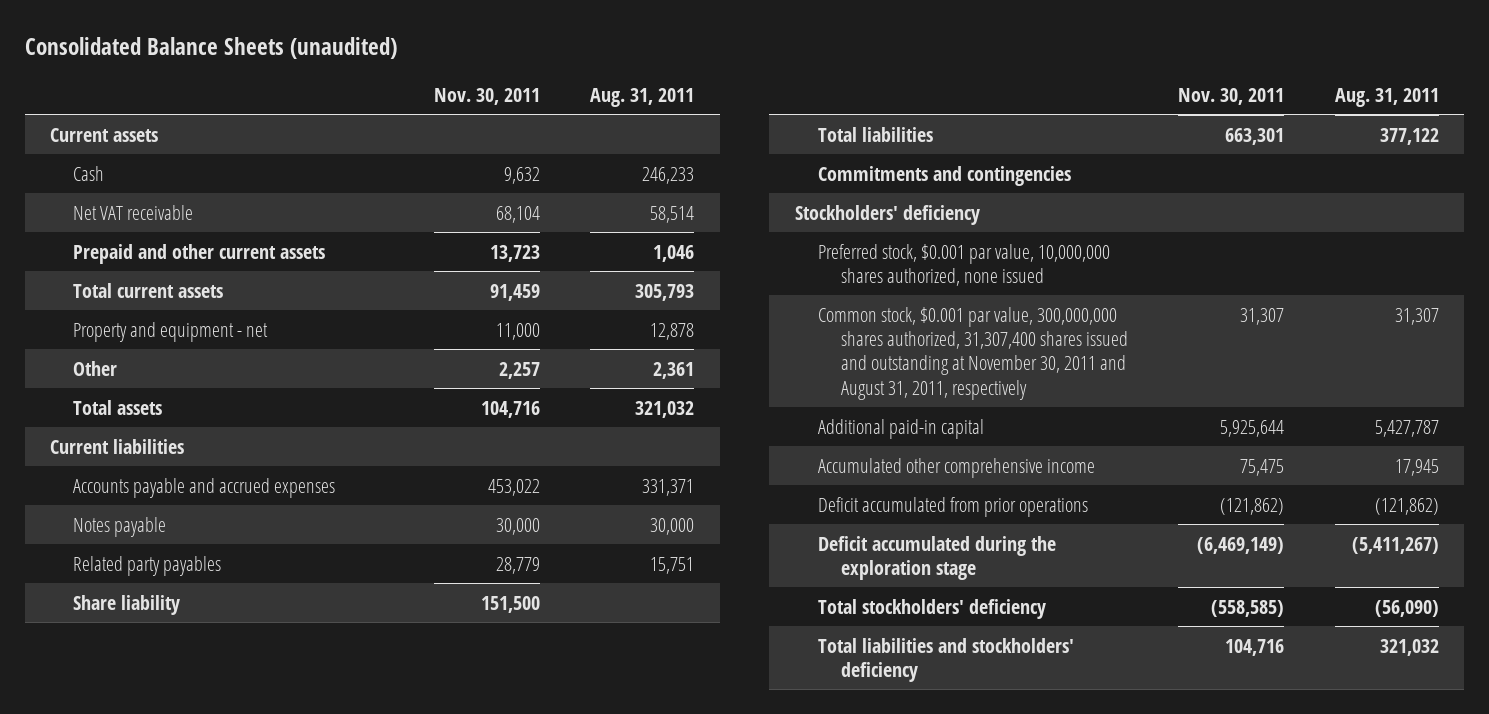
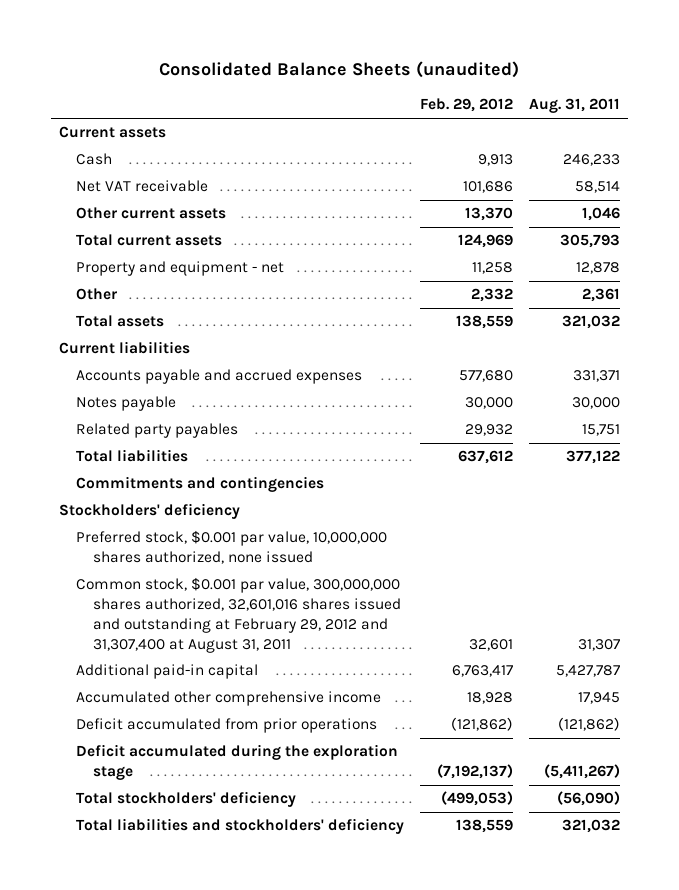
- | Nov. 30, 2011 | Aug. 31, 2011
+ | Feb. 29, 2012 | Aug. 31, 2011
- Prepaid and other current assets | 13,723 | 1,046
+ Other current assets | 13,370 | 1,046
- Share liability | 151,500 |
- Common stock, $0.001 par value, 300,000,000 shares authorized, 31,307,400 shares issued and outstanding at November 30, 2011 and August 31, 2011, respectively | 31,307 | 31,307
+ Common stock, $0.001 par value, 300,000,000 shares authorized, 32,601,016 shares issued and outstanding at February 29, 2012 and 31,307,400 at August 31, 2011 | 32,601 | 31,307

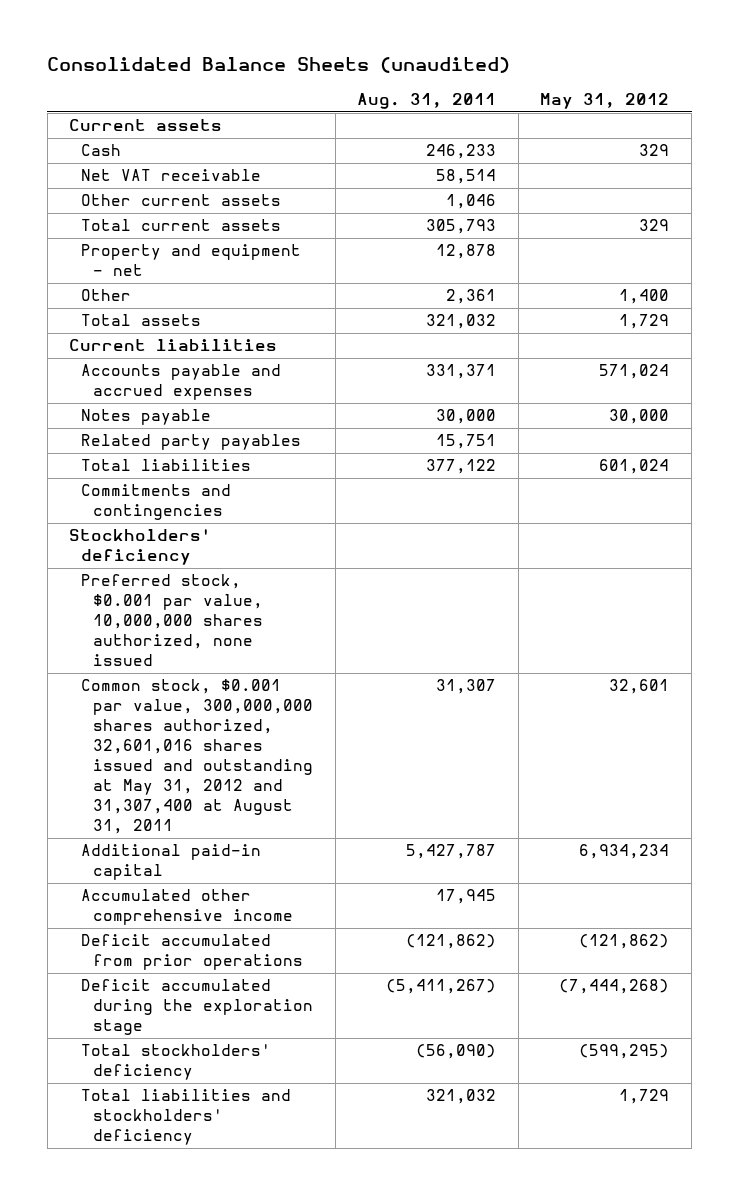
- | Feb. 29, 2012 | Aug. 31, 2011
+ | Aug. 31, 2011 | May 31, 2012
- Common stock, $0.001 par value, 300,000,000 shares authorized, 32,601,016 shares issued and outstanding at February 29, 2012 and 31,307,400 at August 31, 2011 | 32,601 | 31,307
+ Common stock, $0.001 par value, 300,000,000 shares authorized, 32,601,016 shares issued and outstanding at May 31, 2012 and 31,307,400 at August 31, 2011 | 31,307 | 32,601

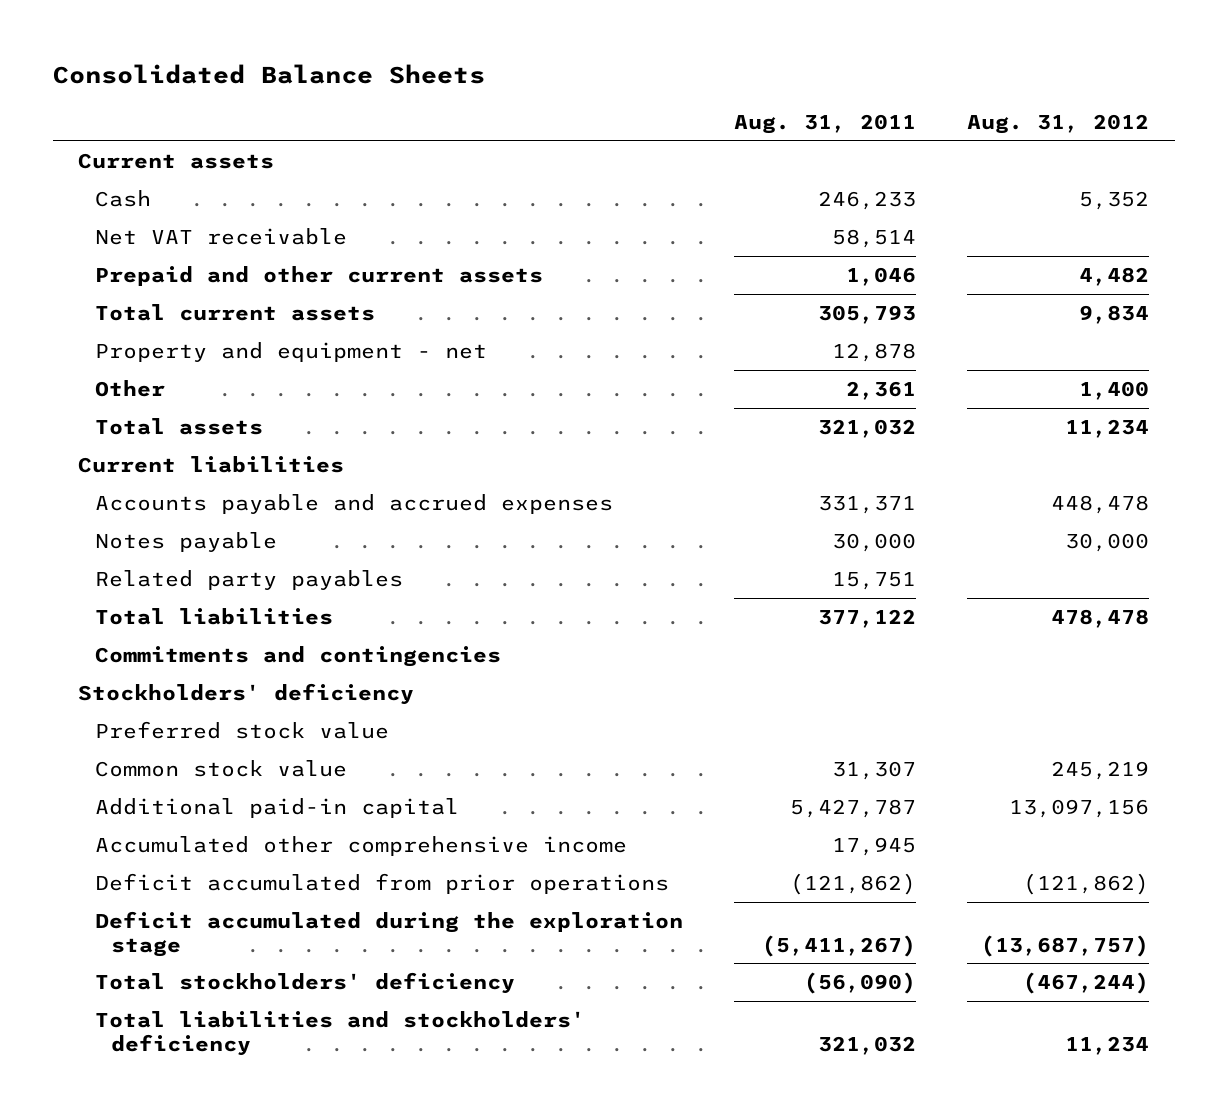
- Consolidated Balance Sheets (unaudited)
+ Consolidated Balance Sheets
- | Aug. 31, 2011 | May 31, 2012
+ | Aug. 31, 2011 | Aug. 31, 2012
- Other current assets | 1,046 |
+ Prepaid and other current assets | 1,046 | 4,482
- Preferred stock, $0.001 par value, 10,000,000 shares authorized, none issued
- Common stock, $0.001 par value, 300,000,000 shares authorized, 32,601,016 shares issued and outstanding at May 31, 2012 and 31,307,400 at August 31, 2011 | 31,307 | 32,601
+ Preferred stock value
+ Common stock value | 31,307 | 245,219

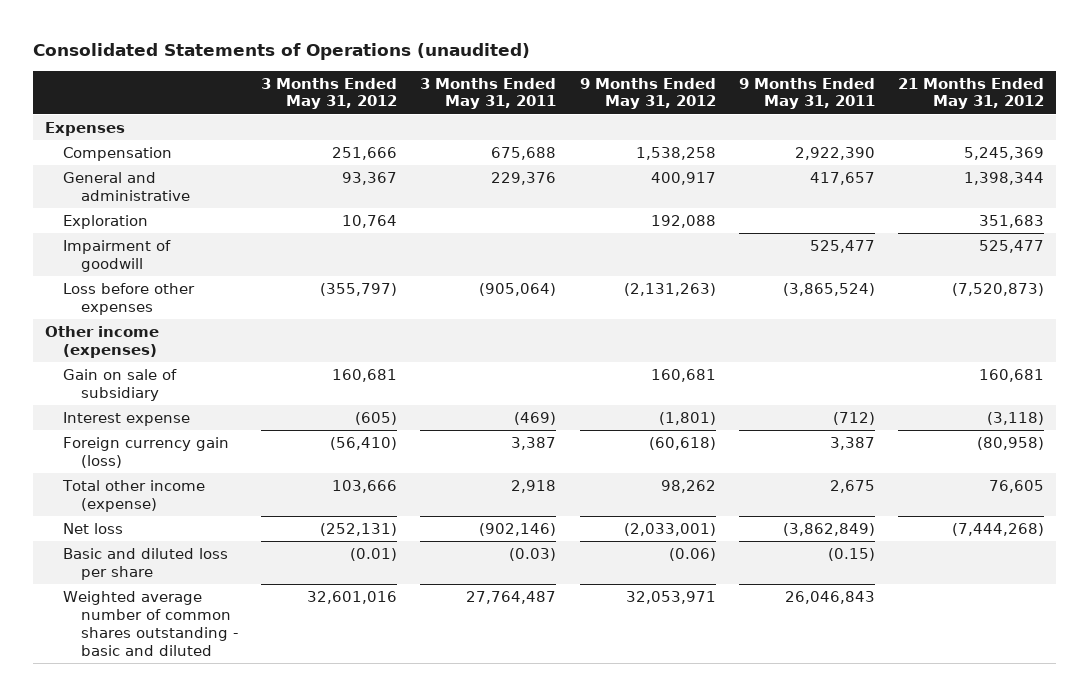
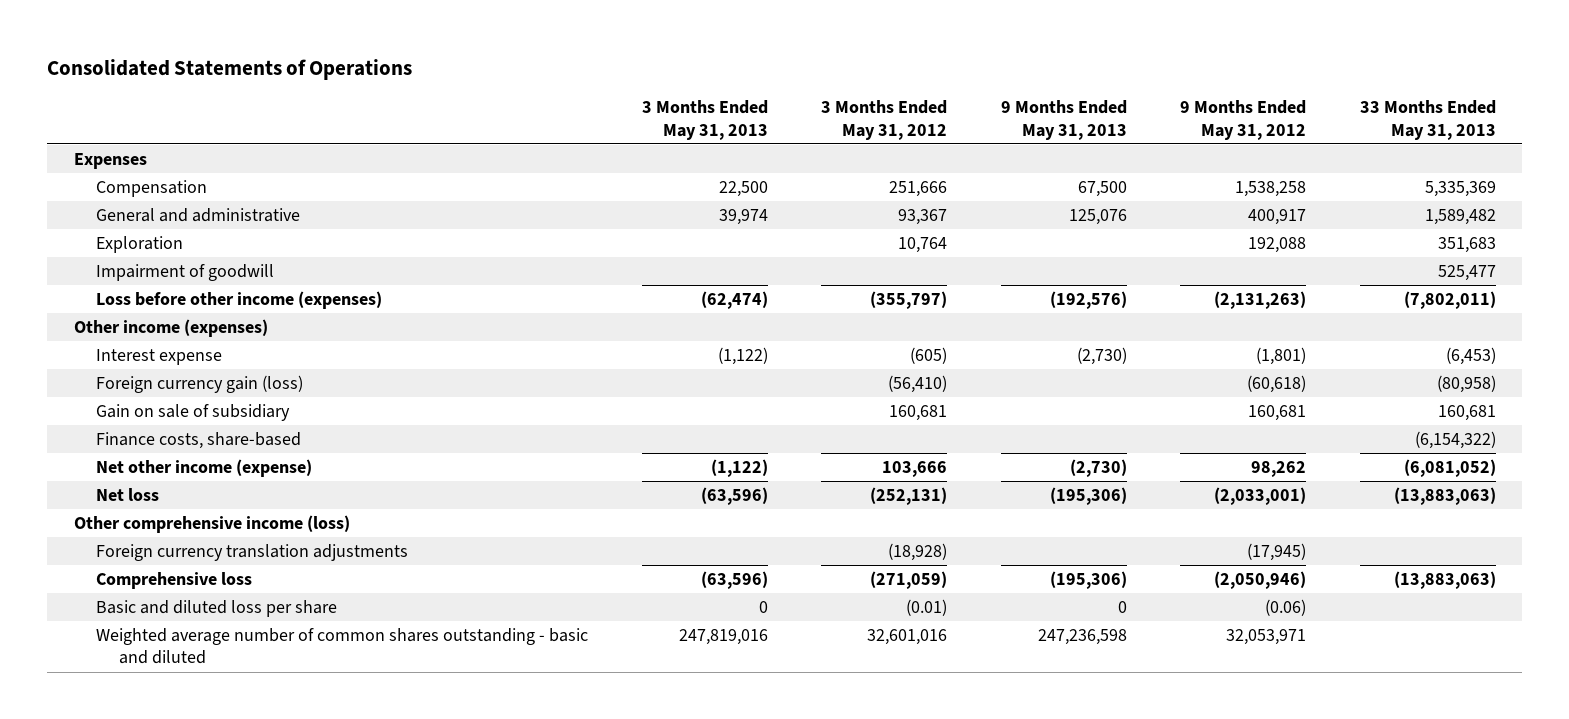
- Consolidated Statements of Operations (unaudited)
+ Consolidated Statements of Operations
- | 3 Months Ended May 31, 2012 | 3 Months Ended May 31, 2011 | 9 Months Ended May 31, 2012 | 9 Months Ended May 31, 2011 | 21 Months Ended May 31, 2012
+ | 3 Months Ended May 31, 2013 | 3 Months Ended May 31, 2012 | 9 Months Ended May 31, 2013 | 9 Months Ended May 31, 2012 | 33 Months Ended May 31, 2013
- Loss before other expenses | (355,797) | (905,064) | (2,131,263) | (3,865,524) | (7,520,873)
+ Loss before other income (expenses) | (62,474) | (355,797) | (192,576) | (2,131,263) | (7,802,011)
- Total other income (expense) | 103,666 | 2,918 | 98,262 | 2,675 | 76,605
moved down: Gain on sale of subsidiary | | 160,681 | | 160,681 | 160,681
+ Finance costs, share-based | | | | | (6,154,322)
+ Net other income (expense) | (1,122) | 103,666 | (2,730) | 98,262 | (6,081,052)
+ Other comprehensive income (loss)
+ Foreign currency translation adjustments | | (18,928) | | (17,945) |
+ Comprehensive loss | (63,596) | (271,059) | (195,306) | (2,050,946) | (13,883,063)

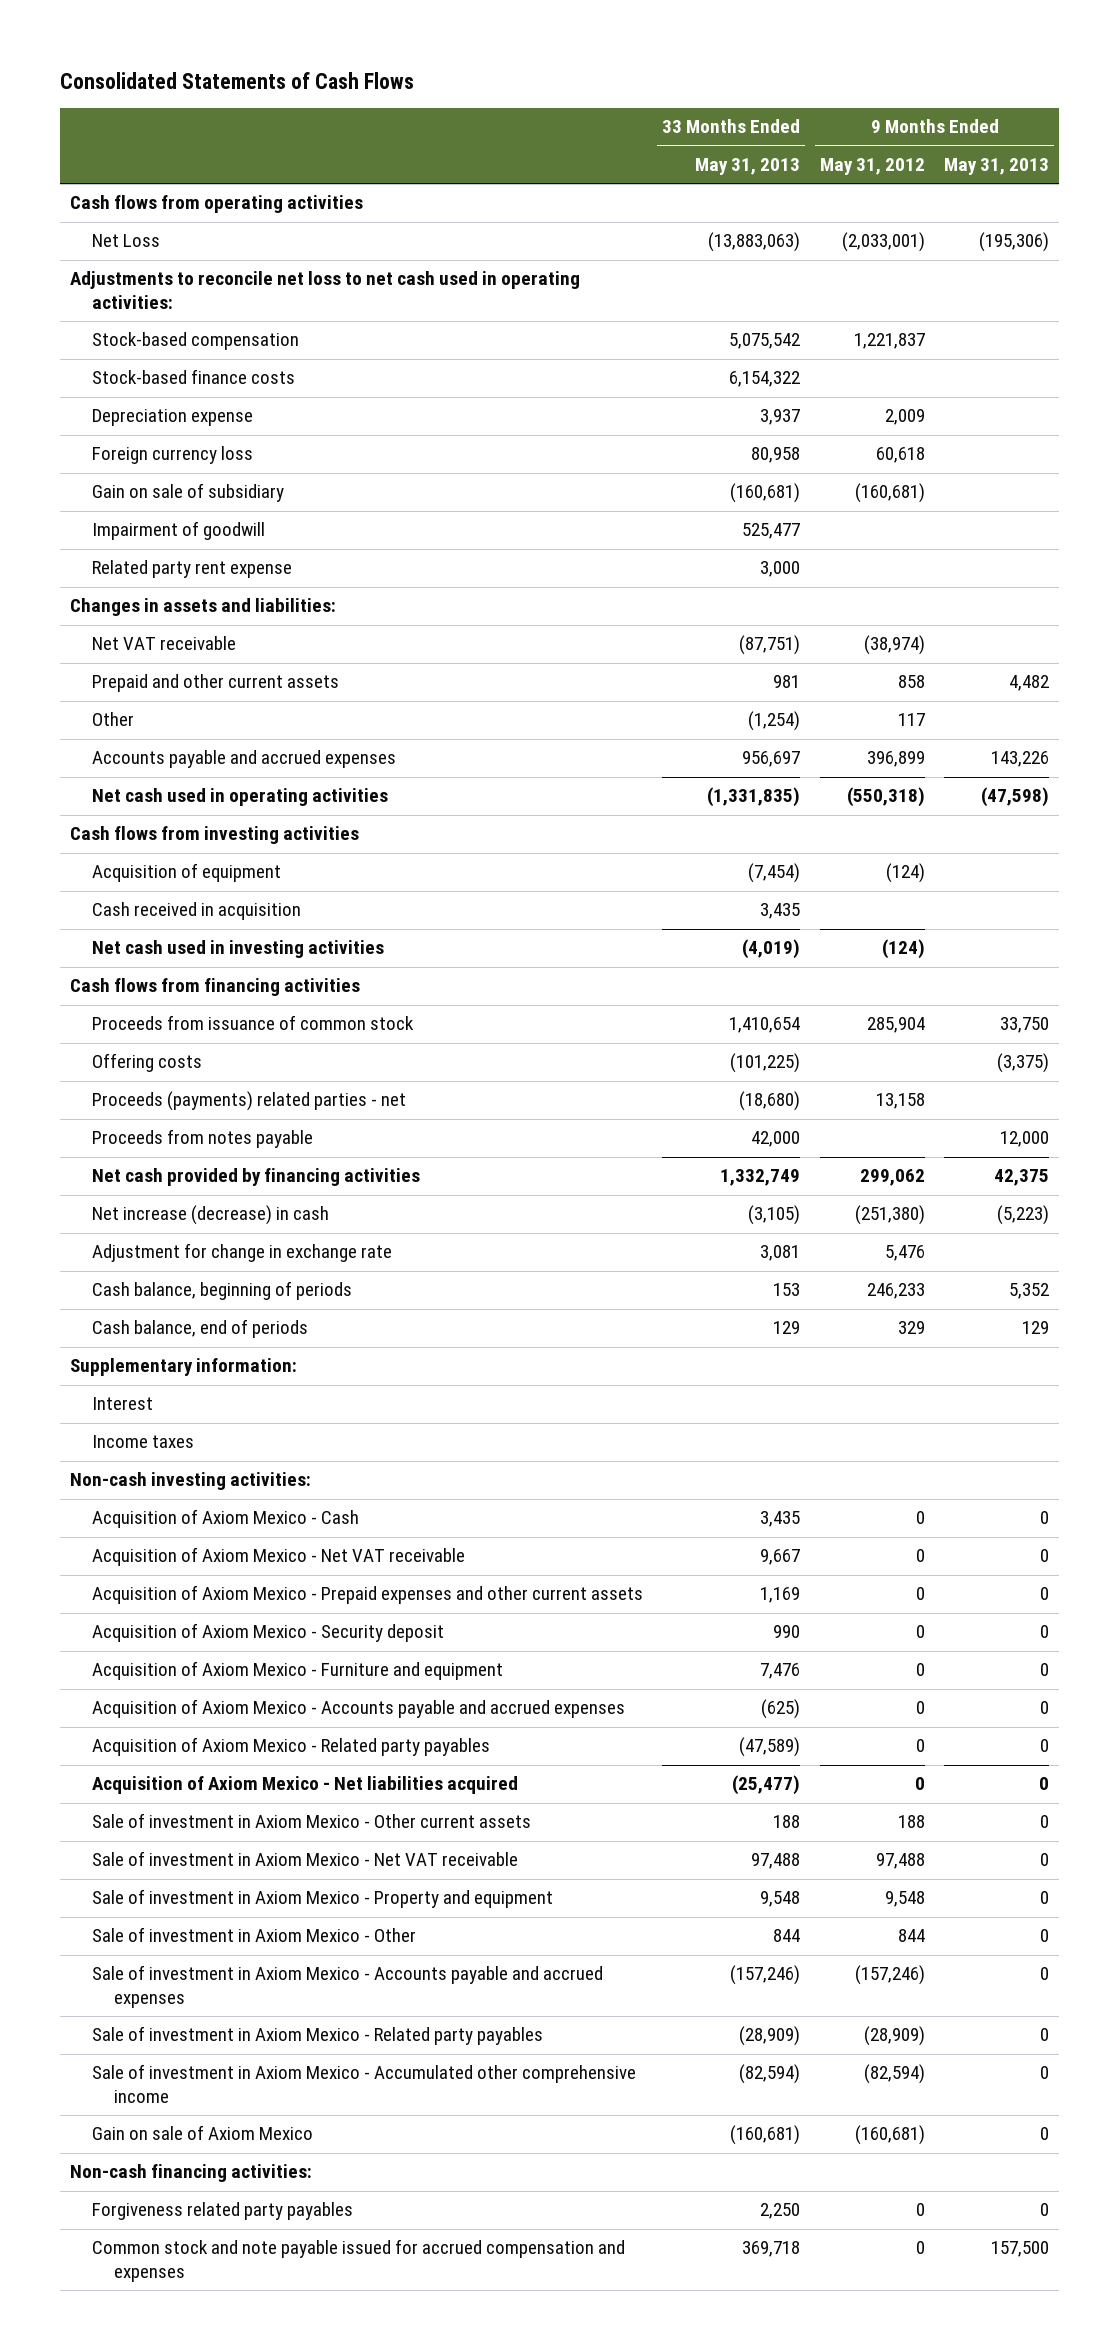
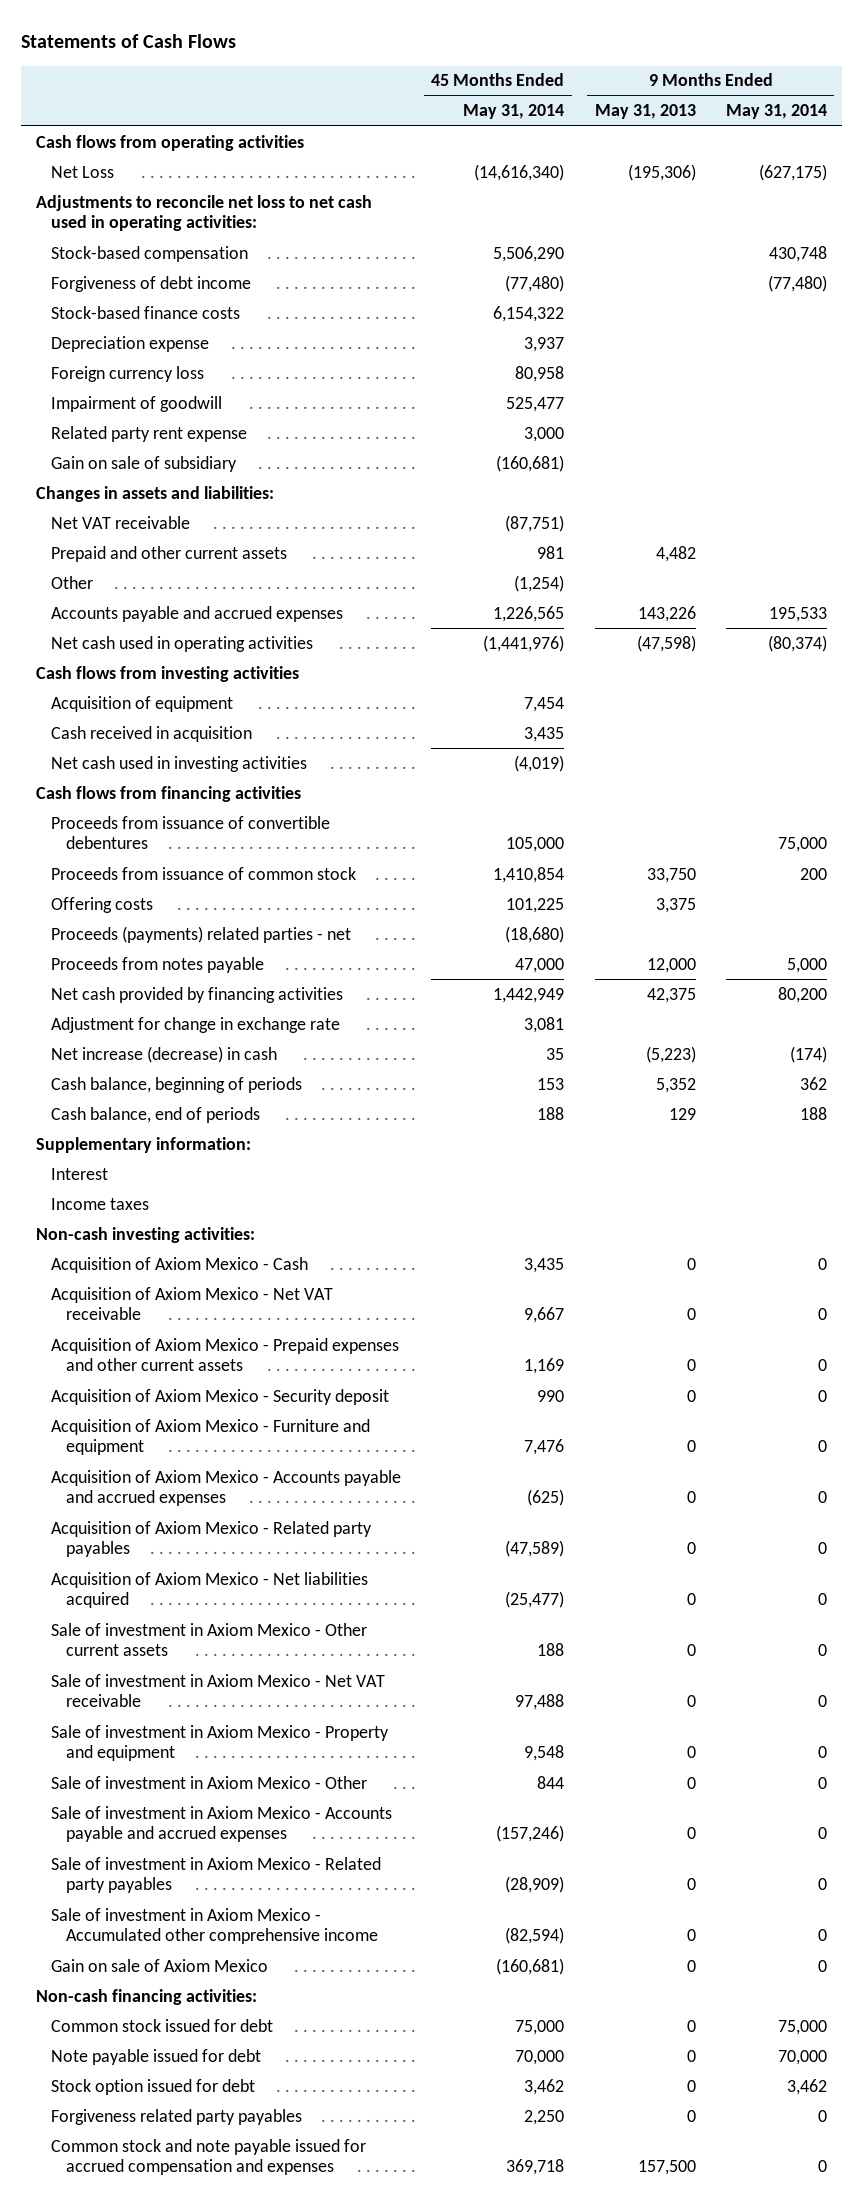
- Consolidated Statements of Cash Flows
+ Statements of Cash Flows
- | 33 Months Ended May 31, 2013 | 9 Months Ended May 31, 2012 | 9 Months Ended May 31, 2013
+ | 45 Months Ended May 31, 2014 | 9 Months Ended May 31, 2013 | 9 Months Ended May 31, 2014
+ Forgiveness of debt income | (77,480) | | (77,480)
moved down: Gain on sale of subsidiary | (160,681) | |
+ Proceeds from issuance of convertible debentures | 105,000 | | 75,000
- Offering costs | (101,225) | | (3,375)
+ Offering costs | 101,225 | 3,375 |
moved down: Net increase (decrease) in cash | 35 | (5,223) | (174)
+ Common stock issued for debt | 75,000 | 0 | 75,000
+ Note payable issued for debt | 70,000 | 0 | 70,000
+ Stock option issued for debt | 3,462 | 0 | 3,462

